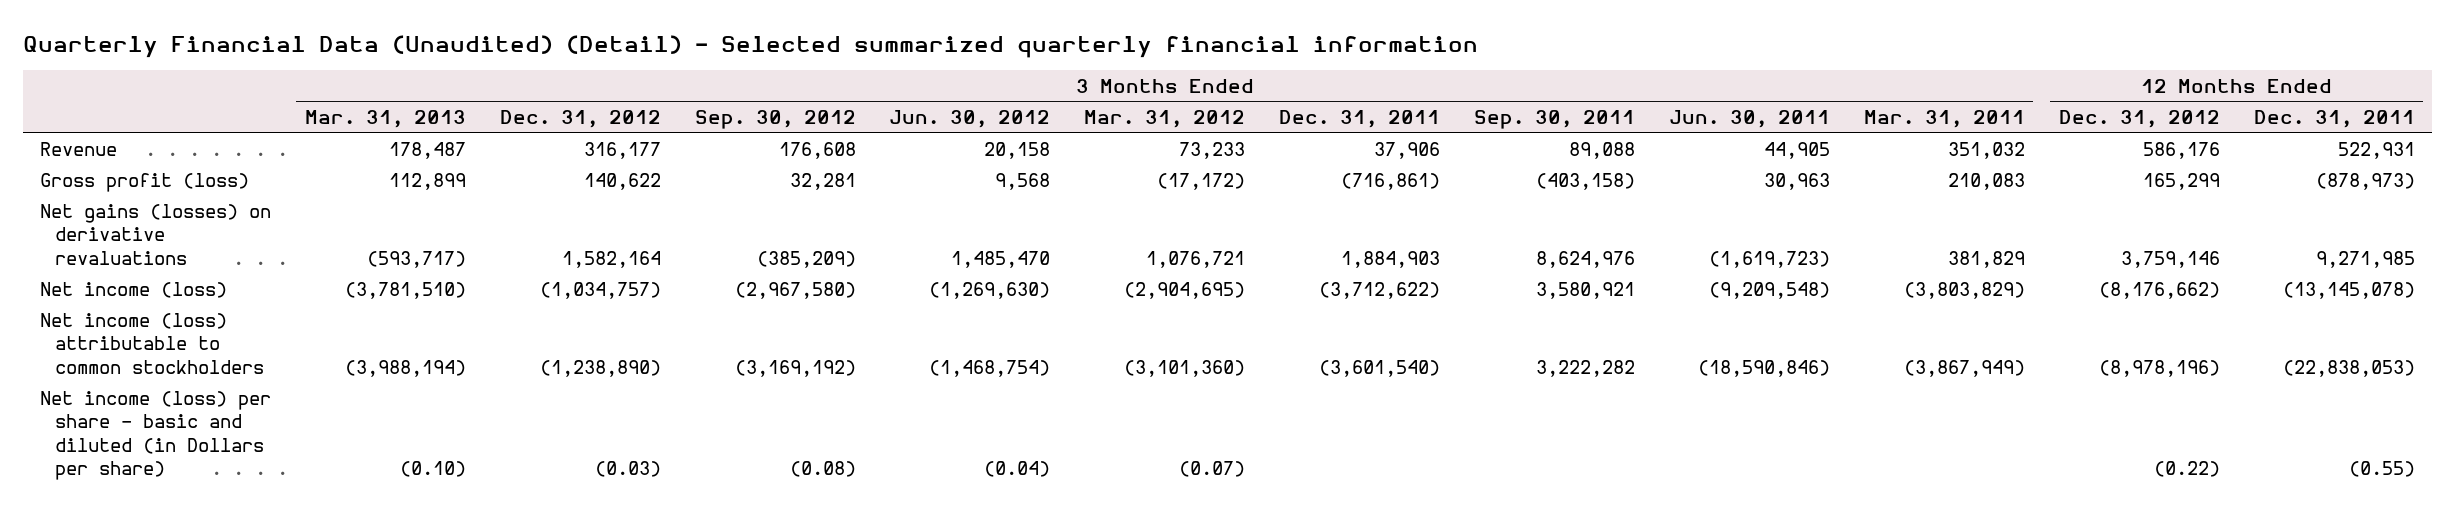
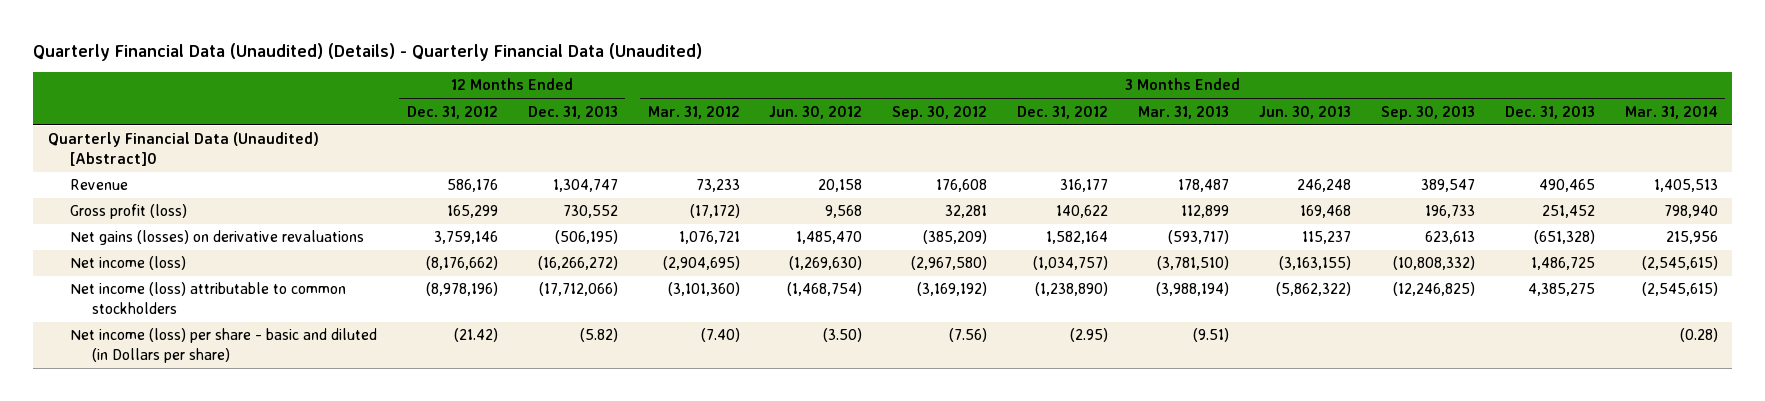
- Quarterly Financial Data (Unaudited) (Detail) - Selected summarized quarterly financial information
+ Quarterly Financial Data (Unaudited) (Details) - Quarterly Financial Data (Unaudited)
- | 3 Months Ended Mar. 31, 2013 | 3 Months Ended Dec. 31, 2012 | 3 Months Ended Sep. 30, 2012 | 3 Months Ended Jun. 30, 2012 | 3 Months Ended Mar. 31, 2012 | 3 Months Ended Dec. 31, 2011 | 3 Months Ended Sep. 30, 2011 | 3 Months Ended Jun. 30, 2011 | 3 Months Ended Mar. 31, 2011 | 12 Months Ended Dec. 31, 2012 | 12 Months Ended Dec. 31, 2011
+ | 12 Months Ended Dec. 31, 2012 | 12 Months Ended Dec. 31, 2013 | 3 Months Ended Mar. 31, 2012 | 3 Months Ended Jun. 30, 2012 | 3 Months Ended Sep. 30, 2012 | 3 Months Ended Dec. 31, 2012 | 3 Months Ended Mar. 31, 2013 | 3 Months Ended Jun. 30, 2013 | 3 Months Ended Sep. 30, 2013 | 3 Months Ended Dec. 31, 2013 | 3 Months Ended Mar. 31, 2014
+ Quarterly Financial Data (Unaudited) [Abstract]0
- Net income (loss) per share - basic and diluted (in Dollars per share) | (0.10) | (0.03) | (0.08) | (0.04) | (0.07) | | | | | (0.22) | (0.55)
+ Net income (loss) per share - basic and diluted (in Dollars per share) | (21.42) | (5.82) | (7.40) | (3.50) | (7.56) | (2.95) | (9.51) | | | | (0.28)

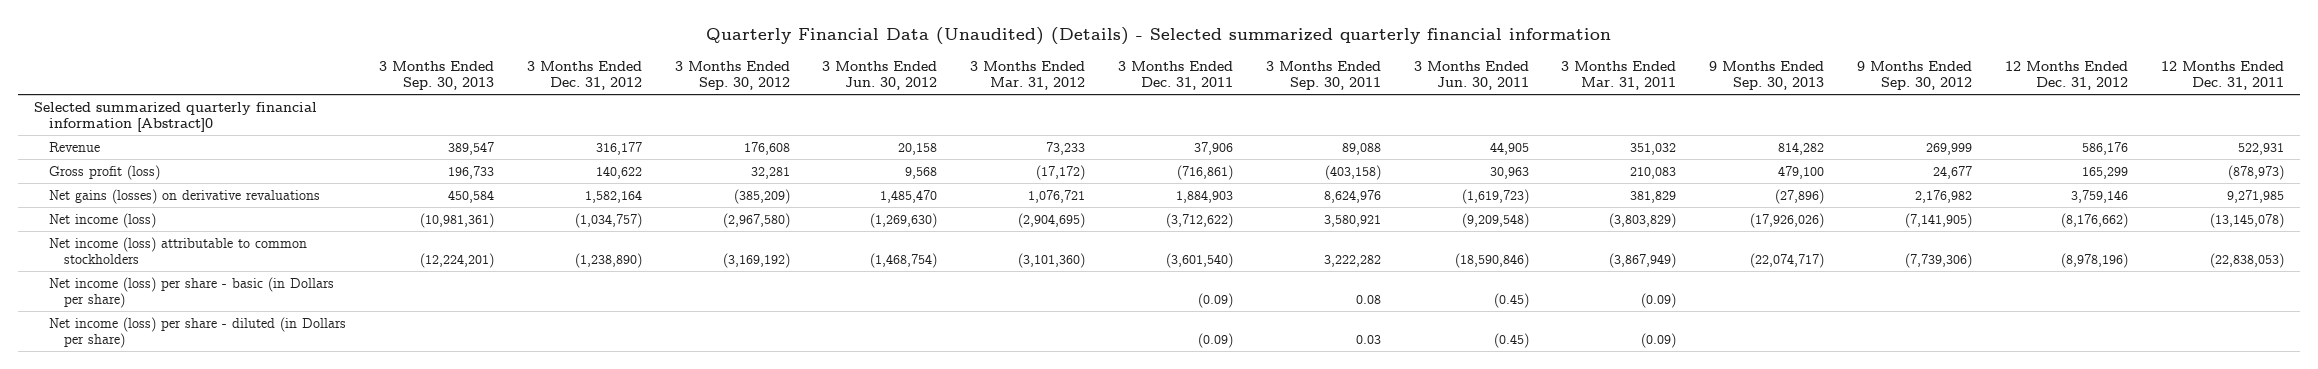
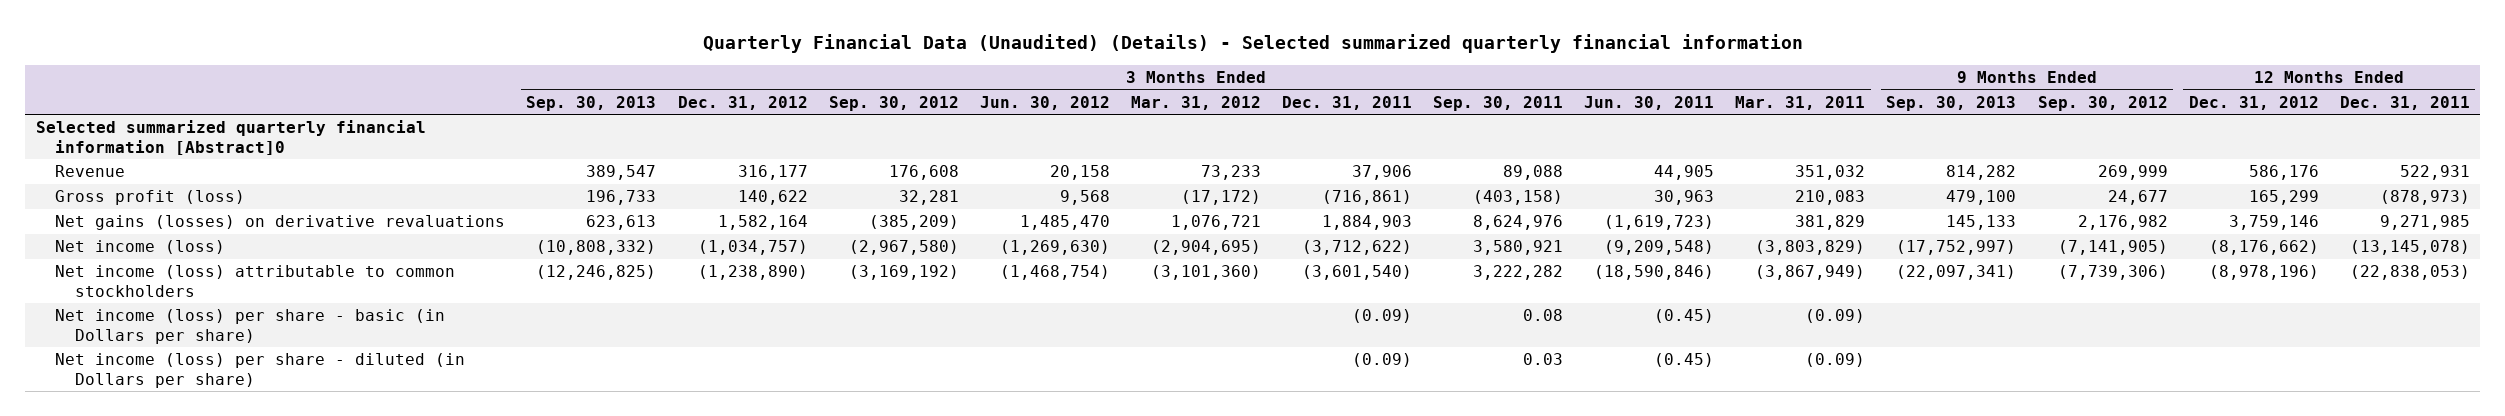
- Net gains (losses) on derivative revaluations | 450,584 | 1,582,164 | (385,209) | 1,485,470 | 1,076,721 | 1,884,903 | 8,624,976 | (1,619,723) | 381,829 | (27,896) | 2,176,982 | 3,759,146 | 9,271,985
- Net income (loss) | (10,981,361) | (1,034,757) | (2,967,580) | (1,269,630) | (2,904,695) | (3,712,622) | 3,580,921 | (9,209,548) | (3,803,829) | (17,926,026) | (7,141,905) | (8,176,662) | (13,145,078)
- Net income (loss) attributable to common stockholders | (12,224,201) | (1,238,890) | (3,169,192) | (1,468,754) | (3,101,360) | (3,601,540) | 3,222,282 | (18,590,846) | (3,867,949) | (22,074,717) | (7,739,306) | (8,978,196) | (22,838,053)
+ Net gains (losses) on derivative revaluations | 623,613 | 1,582,164 | (385,209) | 1,485,470 | 1,076,721 | 1,884,903 | 8,624,976 | (1,619,723) | 381,829 | 145,133 | 2,176,982 | 3,759,146 | 9,271,985
+ Net income (loss) | (10,808,332) | (1,034,757) | (2,967,580) | (1,269,630) | (2,904,695) | (3,712,622) | 3,580,921 | (9,209,548) | (3,803,829) | (17,752,997) | (7,141,905) | (8,176,662) | (13,145,078)
+ Net income (loss) attributable to common stockholders | (12,246,825) | (1,238,890) | (3,169,192) | (1,468,754) | (3,101,360) | (3,601,540) | 3,222,282 | (18,590,846) | (3,867,949) | (22,097,341) | (7,739,306) | (8,978,196) | (22,838,053)

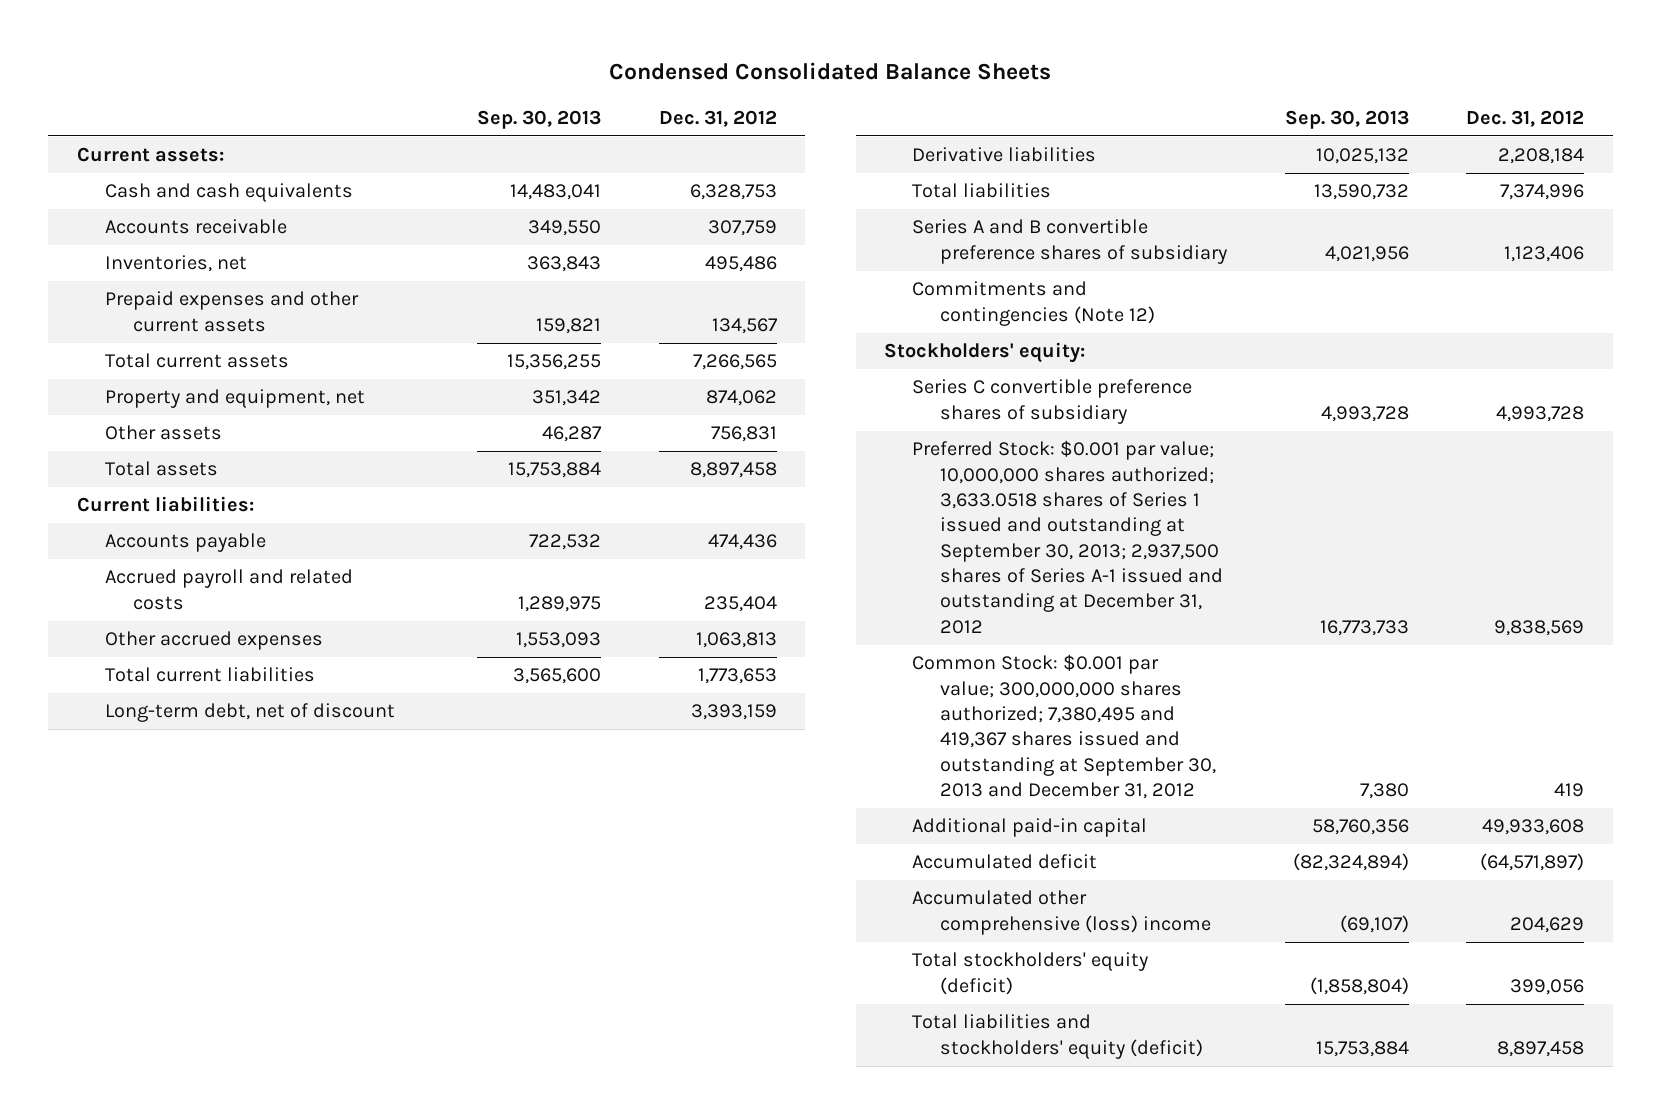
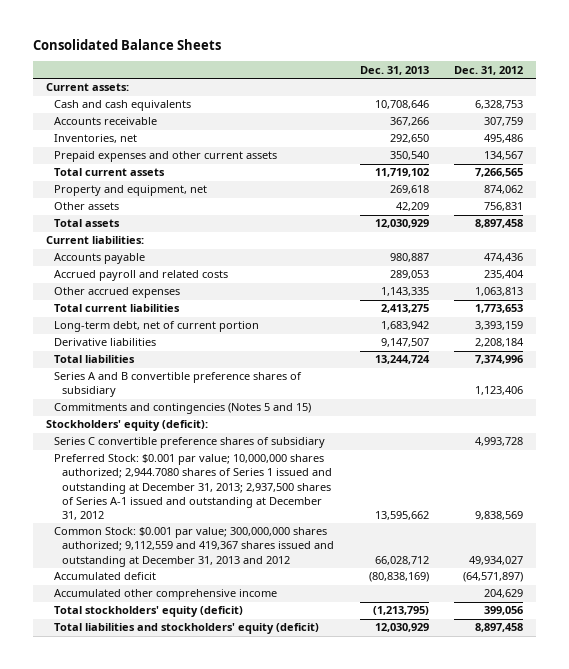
- Condensed Consolidated Balance Sheets
+ Consolidated Balance Sheets
- | Sep. 30, 2013 | Dec. 31, 2012
+ | Dec. 31, 2013 | Dec. 31, 2012
- Long-term debt, net of discount | | 3,393,159
+ Long-term debt, net of current portion | 1,683,942 | 3,393,159
- Commitments and contingencies (Note 12)
- Stockholders' equity:
+ Commitments and contingencies (Notes 5 and 15)
+ Stockholders' equity (deficit):
- Preferred Stock: $0.001 par value; 10,000,000 shares authorized; 3,633.0518 shares of Series 1 issued and outstanding at September 30, 2013; 2,937,500 shares of Series A-1 issued and outstanding at December 31, 2012 | 16,773,733 | 9,838,569
- Common Stock: $0.001 par value; 300,000,000 shares authorized; 7,380,495 and 419,367 shares issued and outstanding at September 30, 2013 and December 31, 2012 | 7,380 | 419
- Additional paid-in capital | 58,760,356 | 49,933,608
+ Preferred Stock: $0.001 par value; 10,000,000 shares authorized; 2,944.7080 shares of Series 1 issued and outstanding at December 31, 2013; 2,937,500 shares of Series A-1 issued and outstanding at December 31, 2012 | 13,595,662 | 9,838,569
+ Common Stock: $0.001 par value; 300,000,000 shares authorized; 9,112,559 and 419,367 shares issued and outstanding at December 31, 2013 and 2012 | 66,028,712 | 49,934,027
- Accumulated other comprehensive (loss) income | (69,107) | 204,629
+ Accumulated other comprehensive income | | 204,629

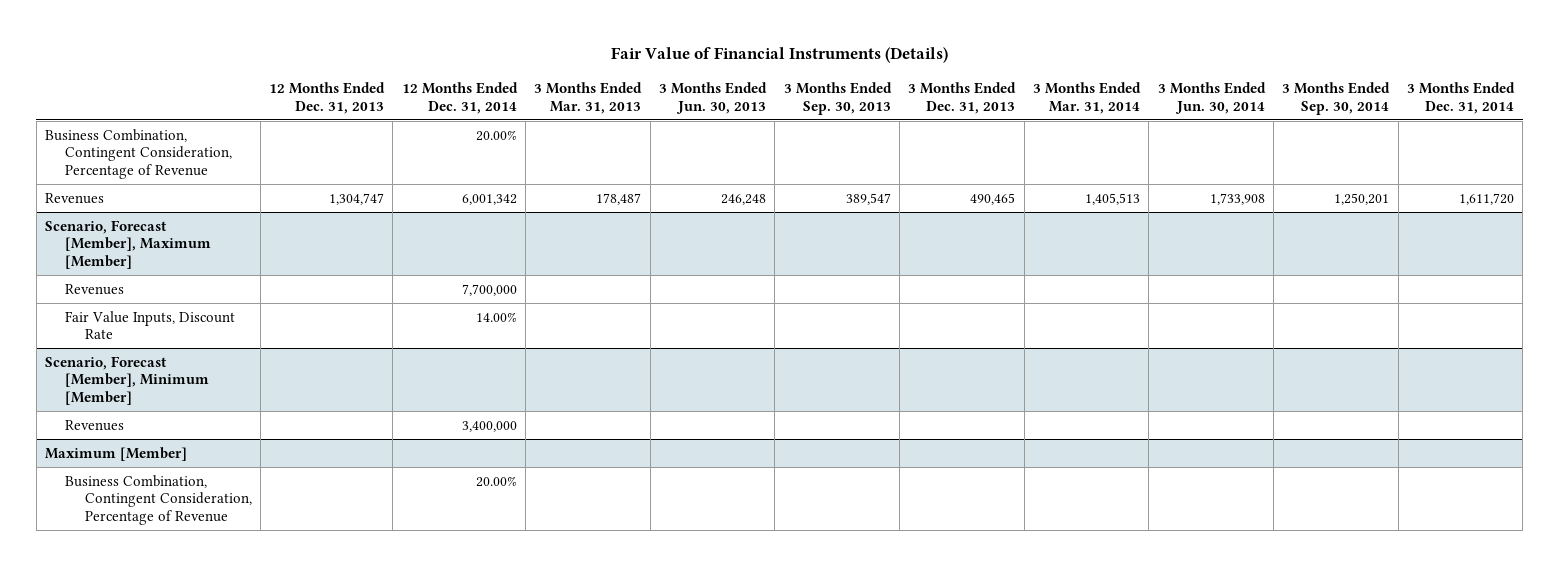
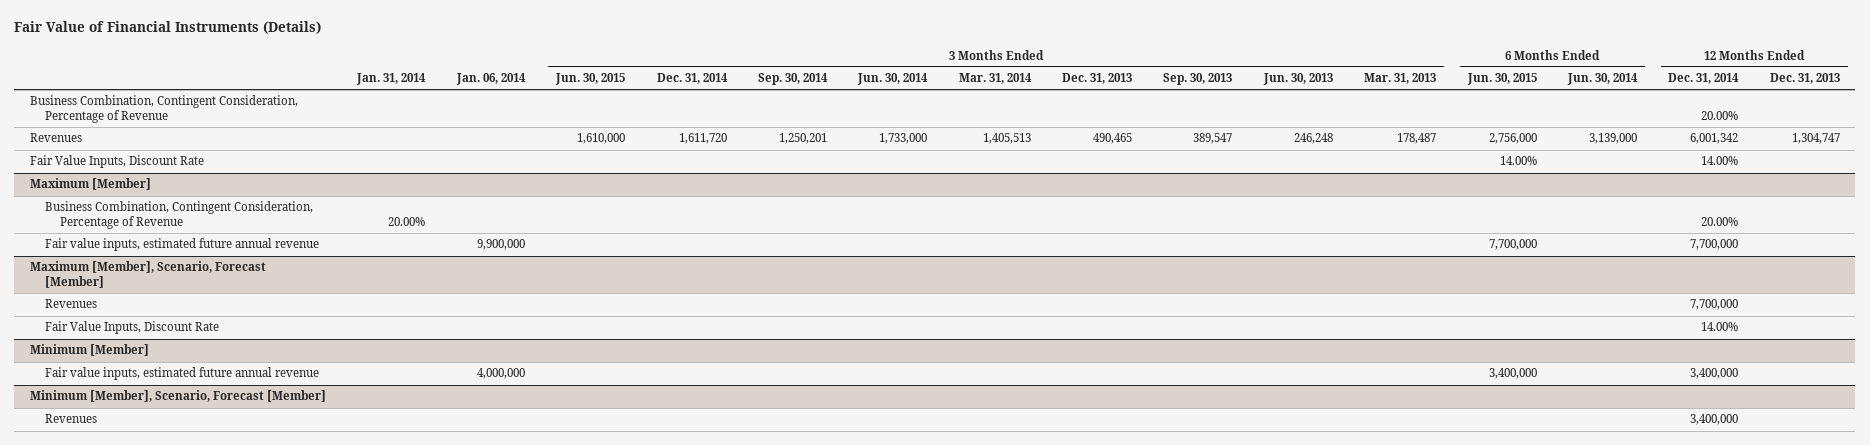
- | 12 Months Ended Dec. 31, 2013 | 12 Months Ended Dec. 31, 2014 | 3 Months Ended Mar. 31, 2013 | 3 Months Ended Jun. 30, 2013 | 3 Months Ended Sep. 30, 2013 | 3 Months Ended Dec. 31, 2013 | 3 Months Ended Mar. 31, 2014 | 3 Months Ended Jun. 30, 2014 | 3 Months Ended Sep. 30, 2014 | 3 Months Ended Dec. 31, 2014
+ | Jan. 31, 2014 | Jan. 06, 2014 | 3 Months Ended Jun. 30, 2015 | 3 Months Ended Dec. 31, 2014 | 3 Months Ended Sep. 30, 2014 | 3 Months Ended Jun. 30, 2014 | 3 Months Ended Mar. 31, 2014 | 3 Months Ended Dec. 31, 2013 | 3 Months Ended Sep. 30, 2013 | 3 Months Ended Jun. 30, 2013 | 3 Months Ended Mar. 31, 2013 | 6 Months Ended Jun. 30, 2015 | 6 Months Ended Jun. 30, 2014 | 12 Months Ended Dec. 31, 2014 | 12 Months Ended Dec. 31, 2013
- Revenues | 1,304,747 | 6,001,342 | 178,487 | 246,248 | 389,547 | 490,465 | 1,405,513 | 1,733,908 | 1,250,201 | 1,611,720
- Scenario, Forecast [Member], Maximum [Member]
- Revenues | | 7,700,000 | | | | | | | |
+ Revenues | | | 1,610,000 | 1,611,720 | 1,250,201 | 1,733,000 | 1,405,513 | 490,465 | 389,547 | 246,248 | 178,487 | 2,756,000 | 3,139,000 | 6,001,342 | 1,304,747
- Scenario, Forecast [Member], Minimum [Member]
- Revenues | | 3,400,000 | | | | | | | |
@ Maximum [Member]
+ Fair value inputs, estimated future annual revenue | | 9,900,000 | | | | | | | | | | 7,700,000 | | 7,700,000 |
+ Maximum [Member], Scenario, Forecast [Member]
+ Revenues | | | | | | | | | | | | | | 7,700,000 |
+ Fair Value Inputs, Discount Rate | | | | | | | | | | | | | | 14.00% |
+ Minimum [Member]
+ Fair value inputs, estimated future annual revenue | | 4,000,000 | | | | | | | | | | 3,400,000 | | 3,400,000 |
+ Minimum [Member], Scenario, Forecast [Member]
+ Revenues | | | | | | | | | | | | | | 3,400,000 |

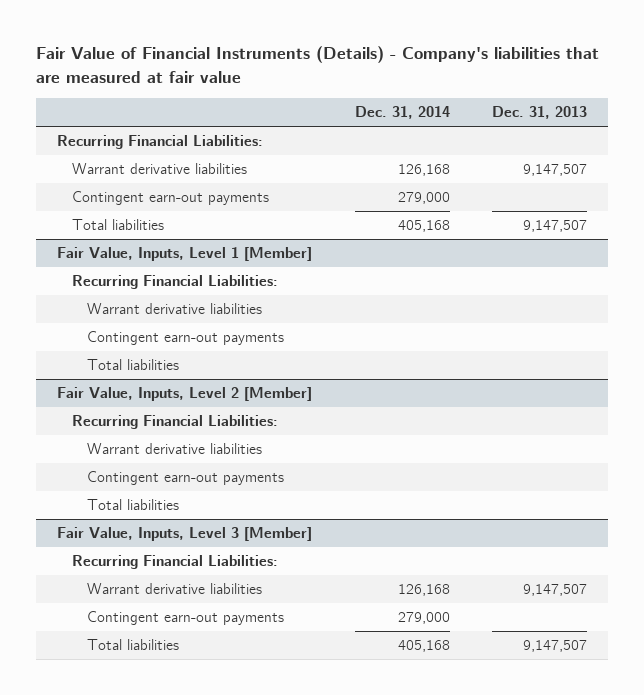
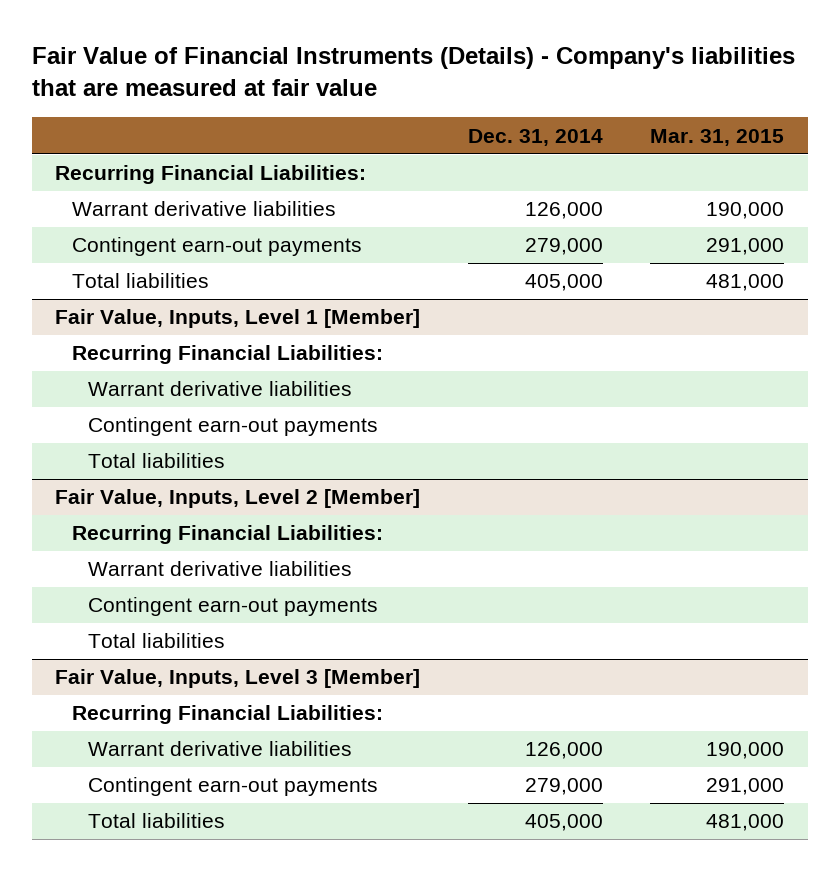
- | Dec. 31, 2014 | Dec. 31, 2013
+ | Dec. 31, 2014 | Mar. 31, 2015
- Warrant derivative liabilities | 126,168 | 9,147,507
+ Warrant derivative liabilities | 126,000 | 190,000
- Total liabilities | 405,168 | 9,147,507
+ Total liabilities | 405,000 | 481,000
@ Fair Value, Inputs, Level 3 [Member]
- Warrant derivative liabilities | 126,168 | 9,147,507
+ Warrant derivative liabilities | 126,000 | 190,000
- Total liabilities | 405,168 | 9,147,507
+ Total liabilities | 405,000 | 481,000

